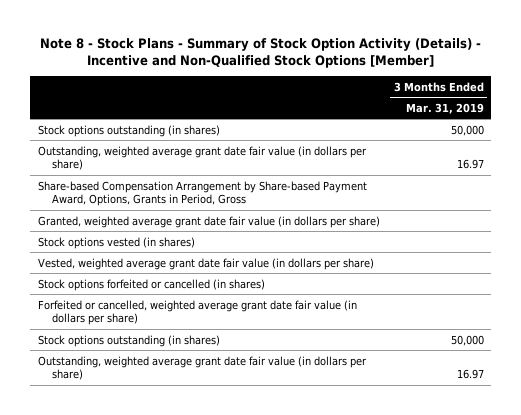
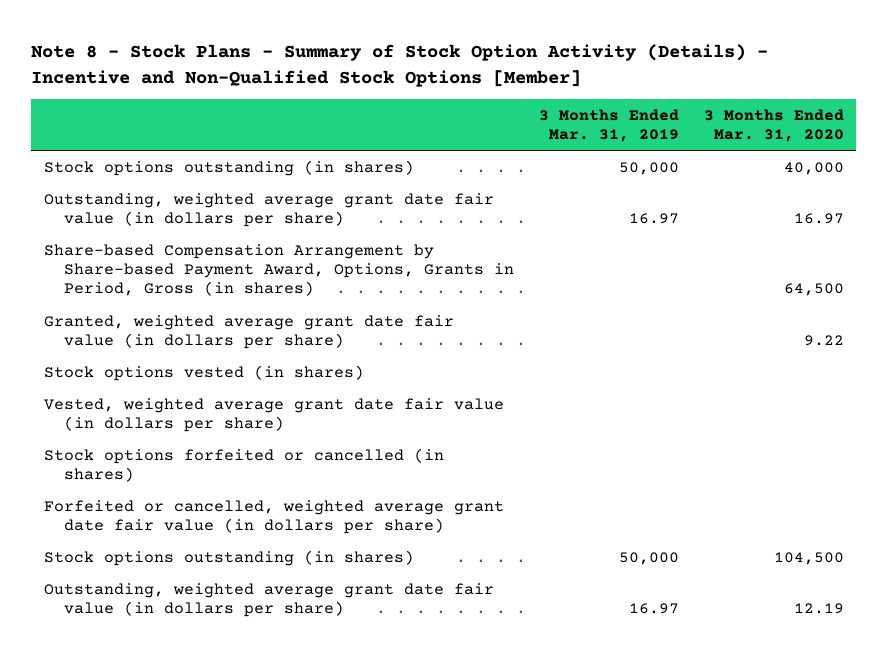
- | 3 Months Ended Mar. 31, 2019
+ | 3 Months Ended Mar. 31, 2019 | 3 Months Ended Mar. 31, 2020
- Share-based Compensation Arrangement by Share-based Payment Award, Options, Grants in Period, Gross
+ Share-based Compensation Arrangement by Share-based Payment Award, Options, Grants in Period, Gross (in shares) | | 64,500

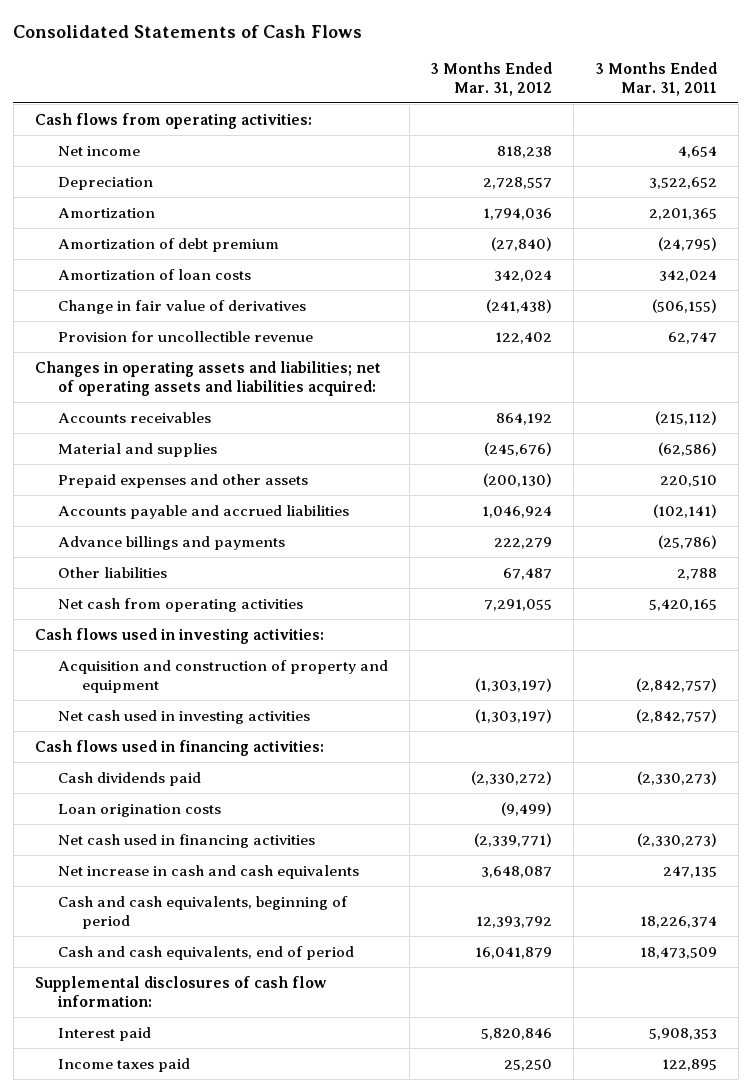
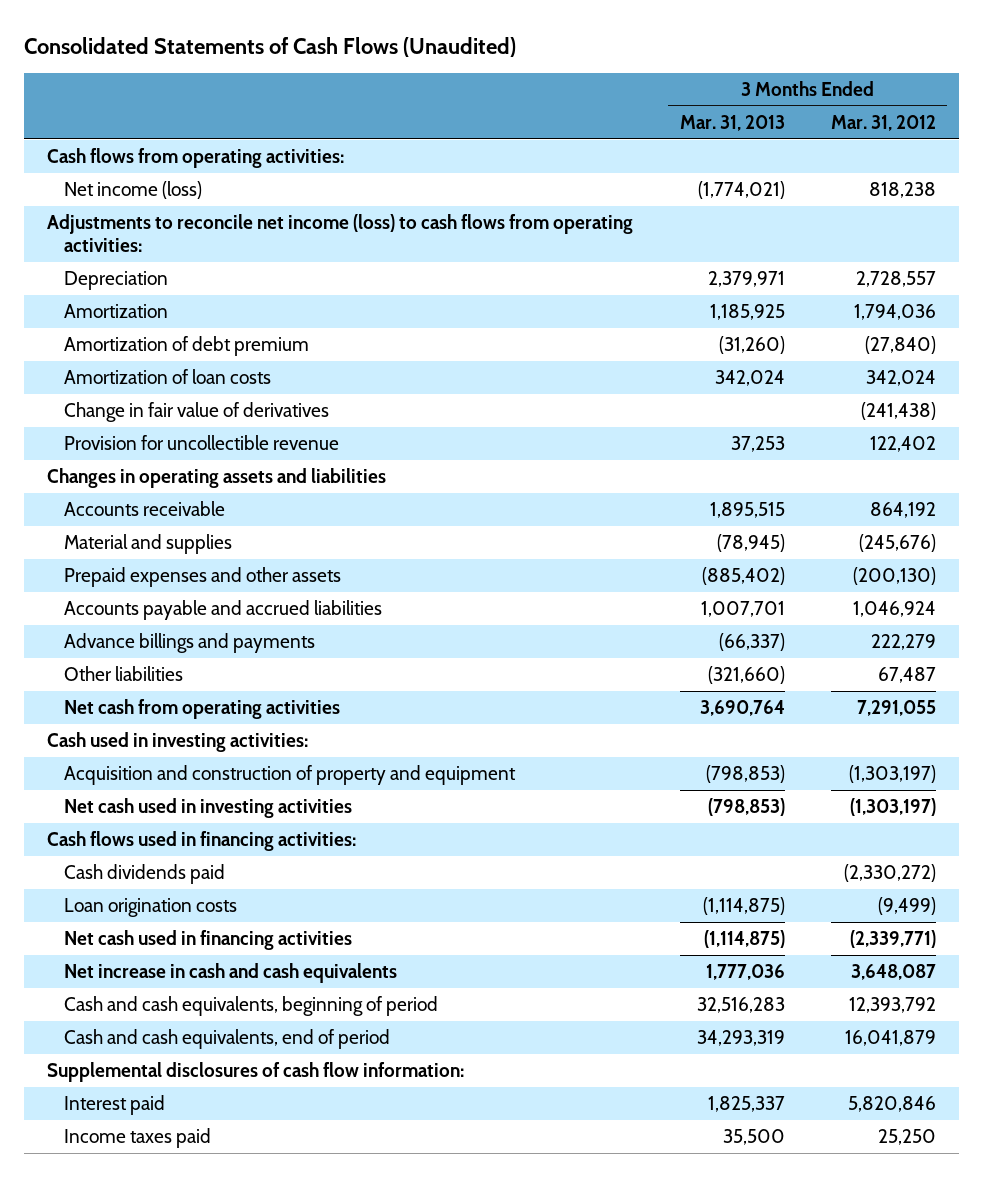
- Consolidated Statements of Cash Flows
+ Consolidated Statements of Cash Flows (Unaudited)
- | 3 Months Ended Mar. 31, 2012 | 3 Months Ended Mar. 31, 2011
+ | 3 Months Ended Mar. 31, 2013 | 3 Months Ended Mar. 31, 2012
- Net income | 818,238 | 4,654
+ Net income (loss) | (1,774,021) | 818,238
+ Adjustments to reconcile net income (loss) to cash flows from operating activities:
- Changes in operating assets and liabilities; net of operating assets and liabilities acquired:
- Accounts receivables | 864,192 | (215,112)
+ Changes in operating assets and liabilities
+ Accounts receivable | 1,895,515 | 864,192
- Cash flows used in investing activities:
+ Cash used in investing activities:

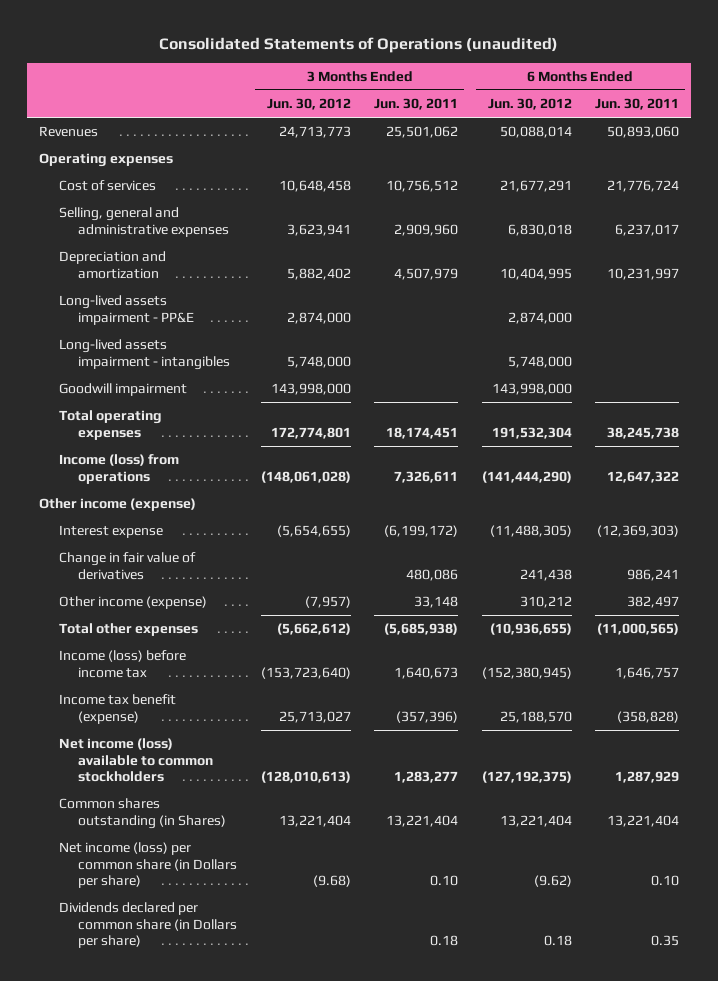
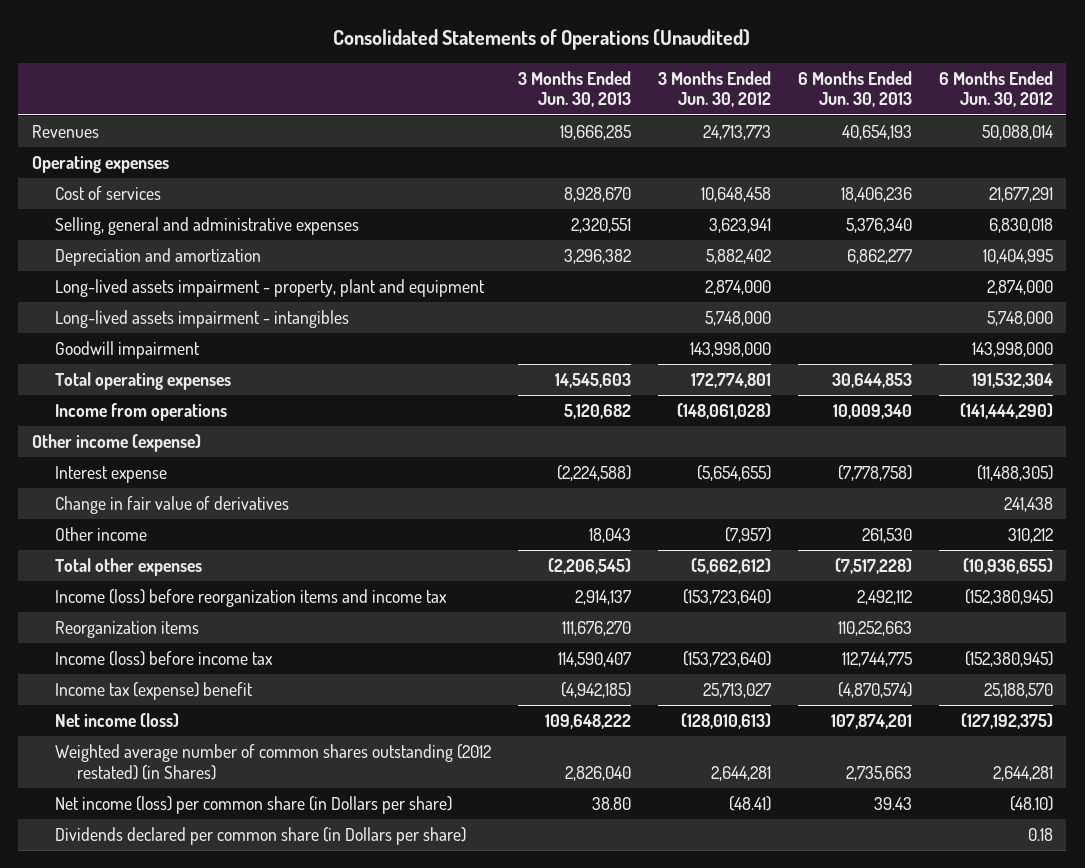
- Consolidated Statements of Operations (unaudited)
+ Consolidated Statements of Operations (Unaudited)
- | 3 Months Ended Jun. 30, 2012 | 3 Months Ended Jun. 30, 2011 | 6 Months Ended Jun. 30, 2012 | 6 Months Ended Jun. 30, 2011
+ | 3 Months Ended Jun. 30, 2013 | 3 Months Ended Jun. 30, 2012 | 6 Months Ended Jun. 30, 2013 | 6 Months Ended Jun. 30, 2012
- Long-lived assets impairment - PP&E | 2,874,000 | | 2,874,000 |
+ Long-lived assets impairment - property, plant and equipment | | 2,874,000 | | 2,874,000
- Income (loss) from operations | (148,061,028) | 7,326,611 | (141,444,290) | 12,647,322
+ Income from operations | 5,120,682 | (148,061,028) | 10,009,340 | (141,444,290)
- Other income (expense) | (7,957) | 33,148 | 310,212 | 382,497
+ Other income | 18,043 | (7,957) | 261,530 | 310,212
+ Income (loss) before reorganization items and income tax | 2,914,137 | (153,723,640) | 2,492,112 | (152,380,945)
+ Reorganization items | 111,676,270 | | 110,252,663 |
- Income tax benefit (expense) | 25,713,027 | (357,396) | 25,188,570 | (358,828)
- Net income (loss) available to common stockholders | (128,010,613) | 1,283,277 | (127,192,375) | 1,287,929
- Common shares outstanding (in Shares) | 13,221,404 | 13,221,404 | 13,221,404 | 13,221,404
- Net income (loss) per common share (in Dollars per share) | (9.68) | 0.10 | (9.62) | 0.10
+ Income tax (expense) benefit | (4,942,185) | 25,713,027 | (4,870,574) | 25,188,570
+ Net income (loss) | 109,648,222 | (128,010,613) | 107,874,201 | (127,192,375)
+ Weighted average number of common shares outstanding (2012 restated) (in Shares) | 2,826,040 | 2,644,281 | 2,735,663 | 2,644,281
+ Net income (loss) per common share (in Dollars per share) | 38.80 | (48.41) | 39.43 | (48.10)

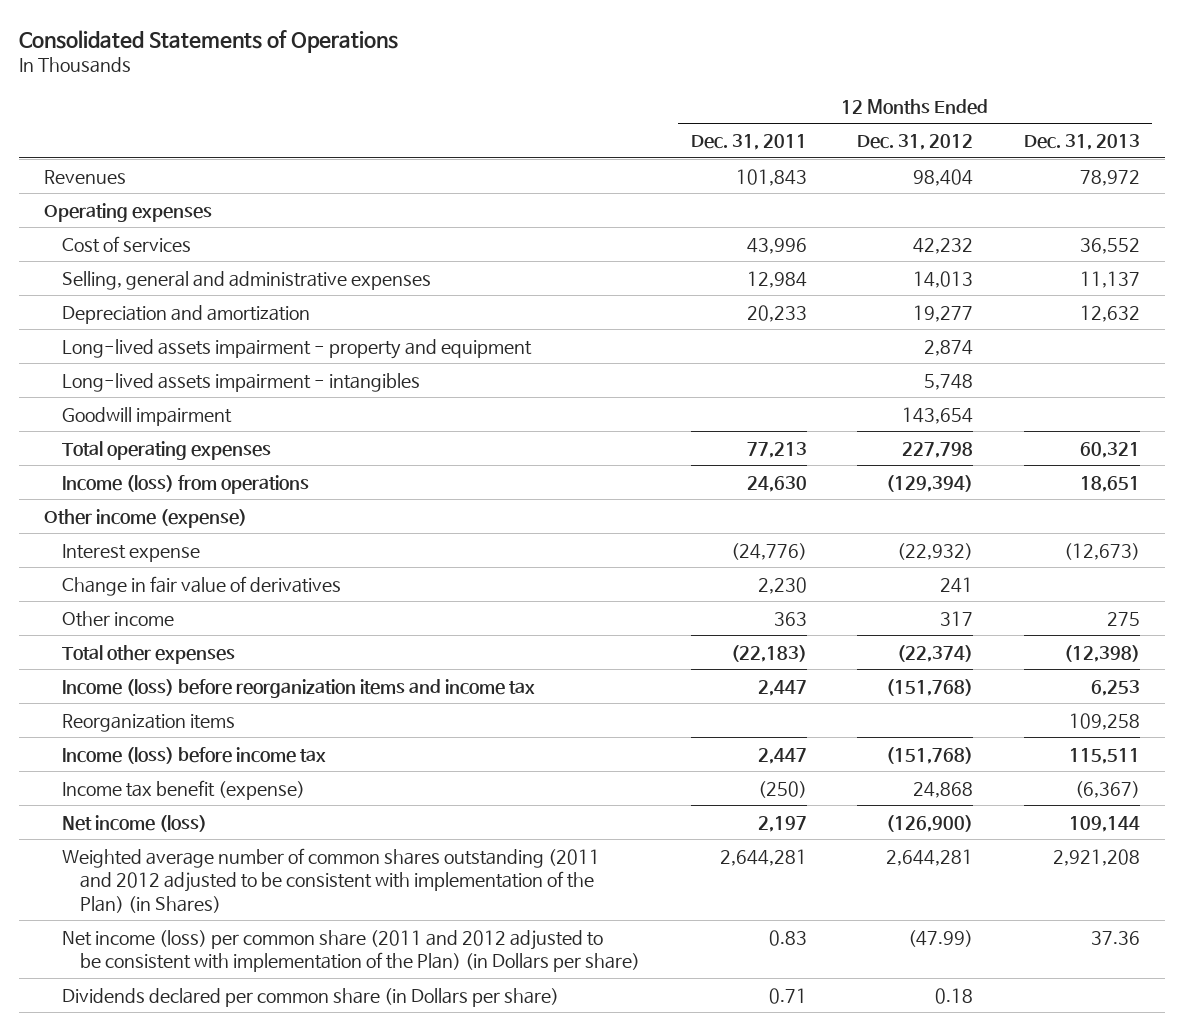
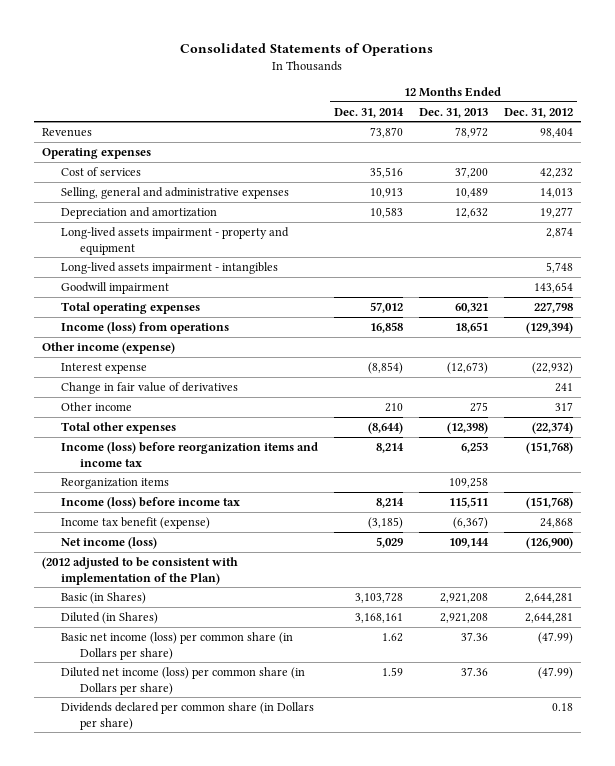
- | 12 Months Ended Dec. 31, 2011 | 12 Months Ended Dec. 31, 2012 | 12 Months Ended Dec. 31, 2013
+ | 12 Months Ended Dec. 31, 2014 | 12 Months Ended Dec. 31, 2013 | 12 Months Ended Dec. 31, 2012
- Cost of services | 43,996 | 42,232 | 36,552
- Selling, general and administrative expenses | 12,984 | 14,013 | 11,137
+ Cost of services | 35,516 | 37,200 | 42,232
+ Selling, general and administrative expenses | 10,913 | 10,489 | 14,013
- Weighted average number of common shares outstanding (2011 and 2012 adjusted to be consistent with implementation of the Plan) (in Shares) | 2,644,281 | 2,644,281 | 2,921,208
- Net income (loss) per common share (2011 and 2012 adjusted to be consistent with implementation of the Plan) (in Dollars per share) | 0.83 | (47.99) | 37.36
+ (2012 adjusted to be consistent with implementation of the Plan)
+ Basic (in Shares) | 3,103,728 | 2,921,208 | 2,644,281
+ Diluted (in Shares) | 3,168,161 | 2,921,208 | 2,644,281
+ Basic net income (loss) per common share (in Dollars per share) | 1.62 | 37.36 | (47.99)
+ Diluted net income (loss) per common share (in Dollars per share) | 1.59 | 37.36 | (47.99)

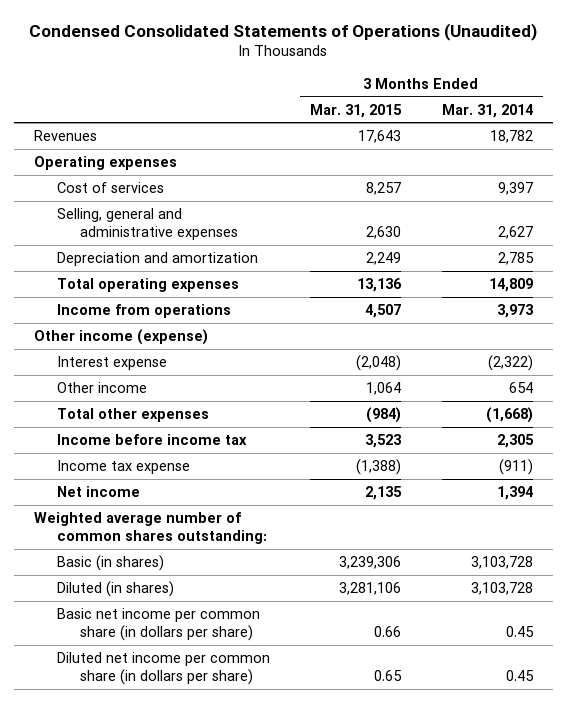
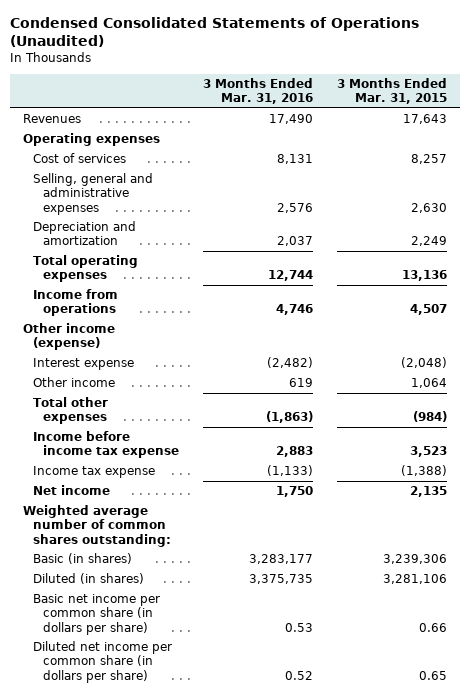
- | 3 Months Ended Mar. 31, 2015 | 3 Months Ended Mar. 31, 2014
+ | 3 Months Ended Mar. 31, 2016 | 3 Months Ended Mar. 31, 2015
- Income before income tax | 3,523 | 2,305
+ Income before income tax expense | 2,883 | 3,523

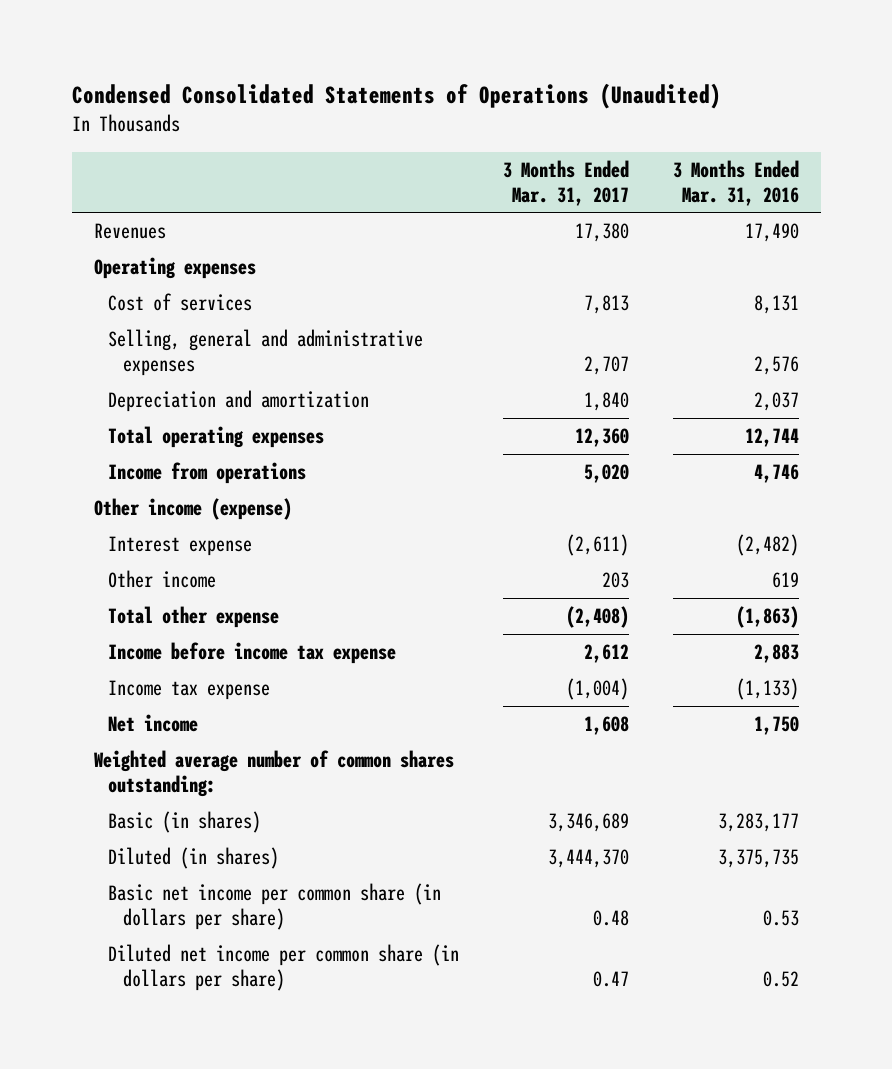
- | 3 Months Ended Mar. 31, 2016 | 3 Months Ended Mar. 31, 2015
+ | 3 Months Ended Mar. 31, 2017 | 3 Months Ended Mar. 31, 2016
- Total other expenses | (1,863) | (984)
+ Total other expense | (2,408) | (1,863)

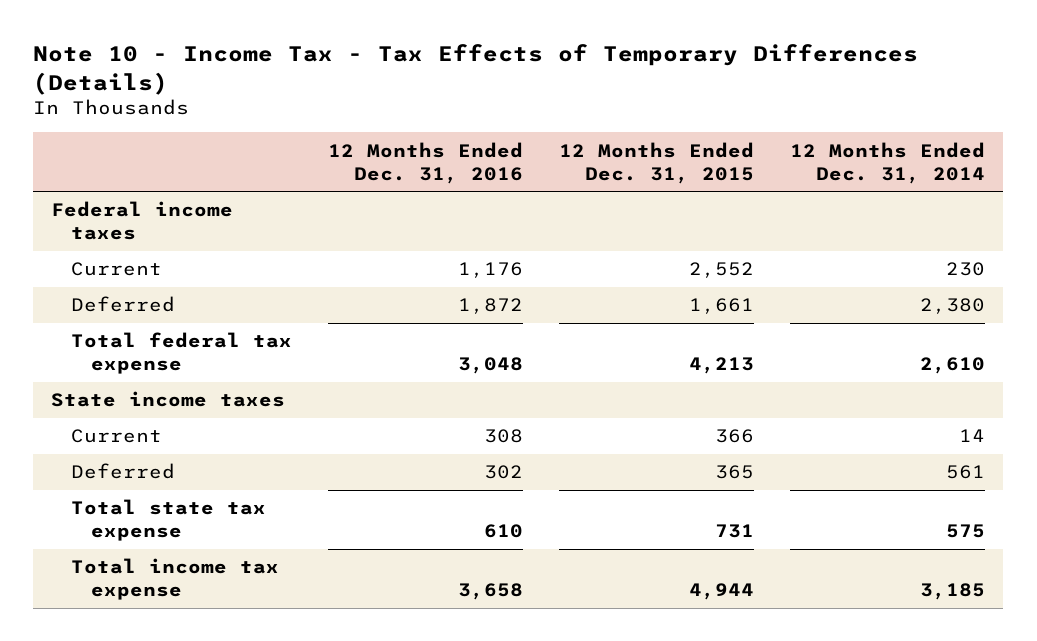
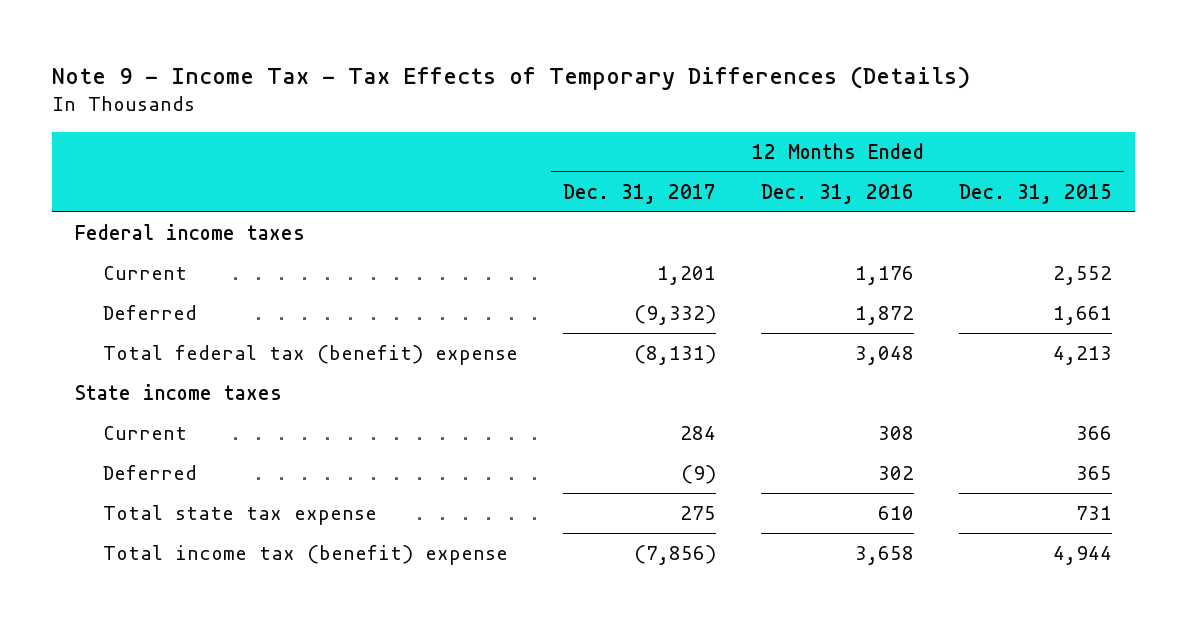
- Note 10 - Income Tax - Tax Effects of Temporary Differences (Details)
+ Note 9 - Income Tax - Tax Effects of Temporary Differences (Details)
- | 12 Months Ended Dec. 31, 2016 | 12 Months Ended Dec. 31, 2015 | 12 Months Ended Dec. 31, 2014
+ | 12 Months Ended Dec. 31, 2017 | 12 Months Ended Dec. 31, 2016 | 12 Months Ended Dec. 31, 2015
- Total federal tax expense | 3,048 | 4,213 | 2,610
+ Total federal tax (benefit) expense | (8,131) | 3,048 | 4,213
- Total income tax expense | 3,658 | 4,944 | 3,185
+ Total income tax (benefit) expense | (7,856) | 3,658 | 4,944

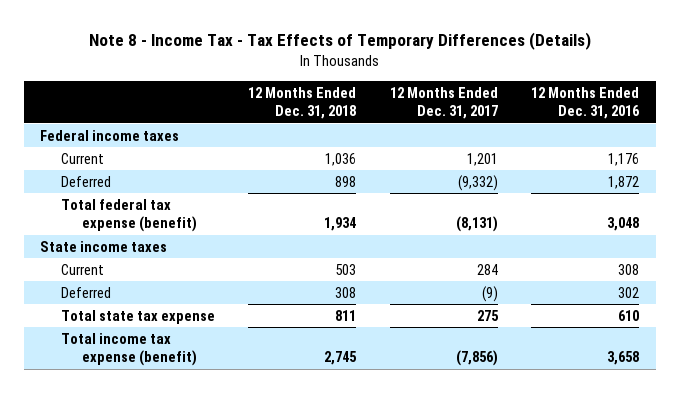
- Note 9 - Income Tax - Tax Effects of Temporary Differences (Details)
+ Note 8 - Income Tax - Tax Effects of Temporary Differences (Details)
- | 12 Months Ended Dec. 31, 2017 | 12 Months Ended Dec. 31, 2016 | 12 Months Ended Dec. 31, 2015
+ | 12 Months Ended Dec. 31, 2018 | 12 Months Ended Dec. 31, 2017 | 12 Months Ended Dec. 31, 2016
- Total federal tax (benefit) expense | (8,131) | 3,048 | 4,213
+ Total federal tax expense (benefit) | 1,934 | (8,131) | 3,048
- Total income tax (benefit) expense | (7,856) | 3,658 | 4,944
+ Total income tax expense (benefit) | 2,745 | (7,856) | 3,658

